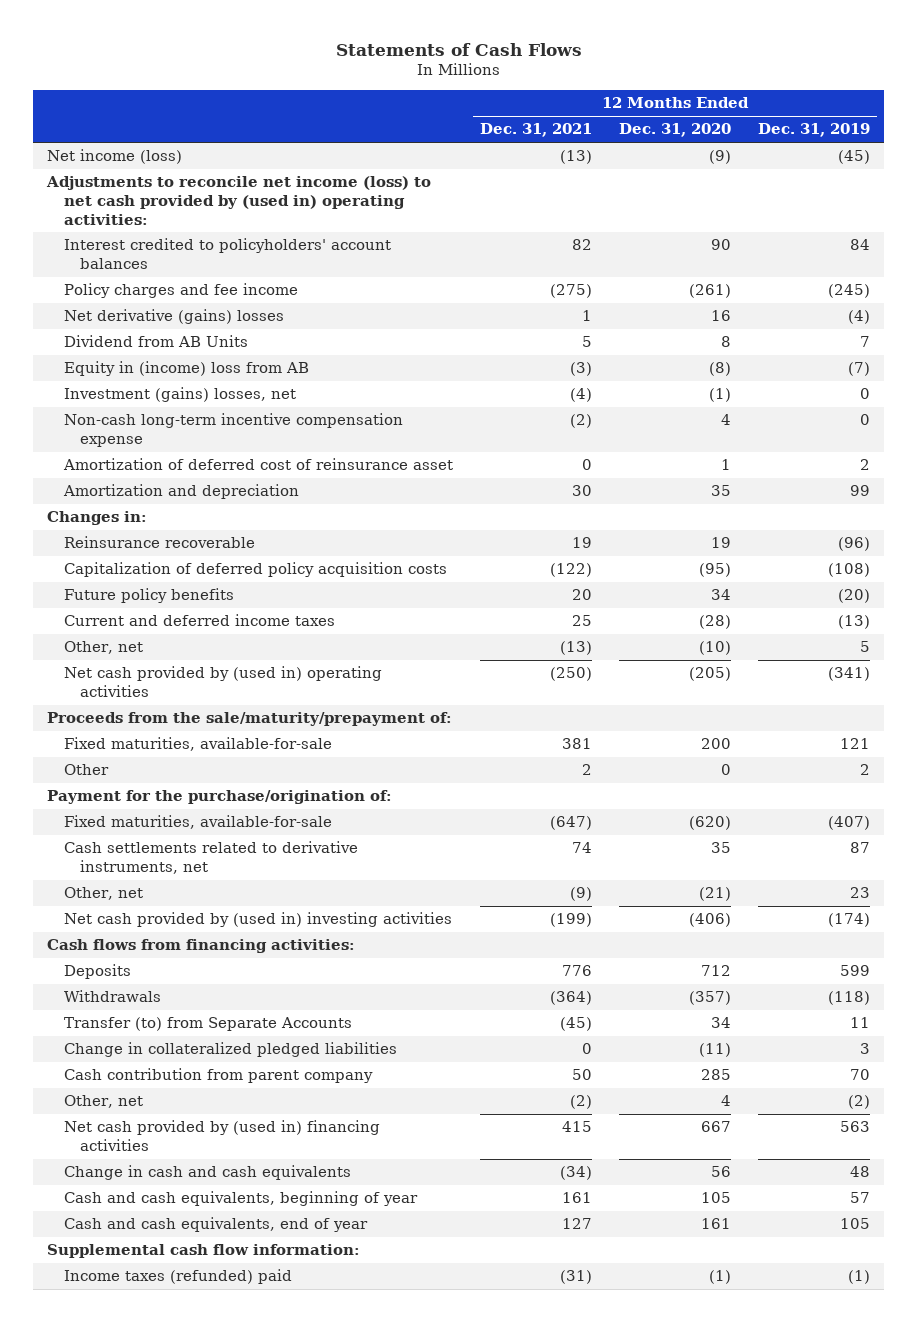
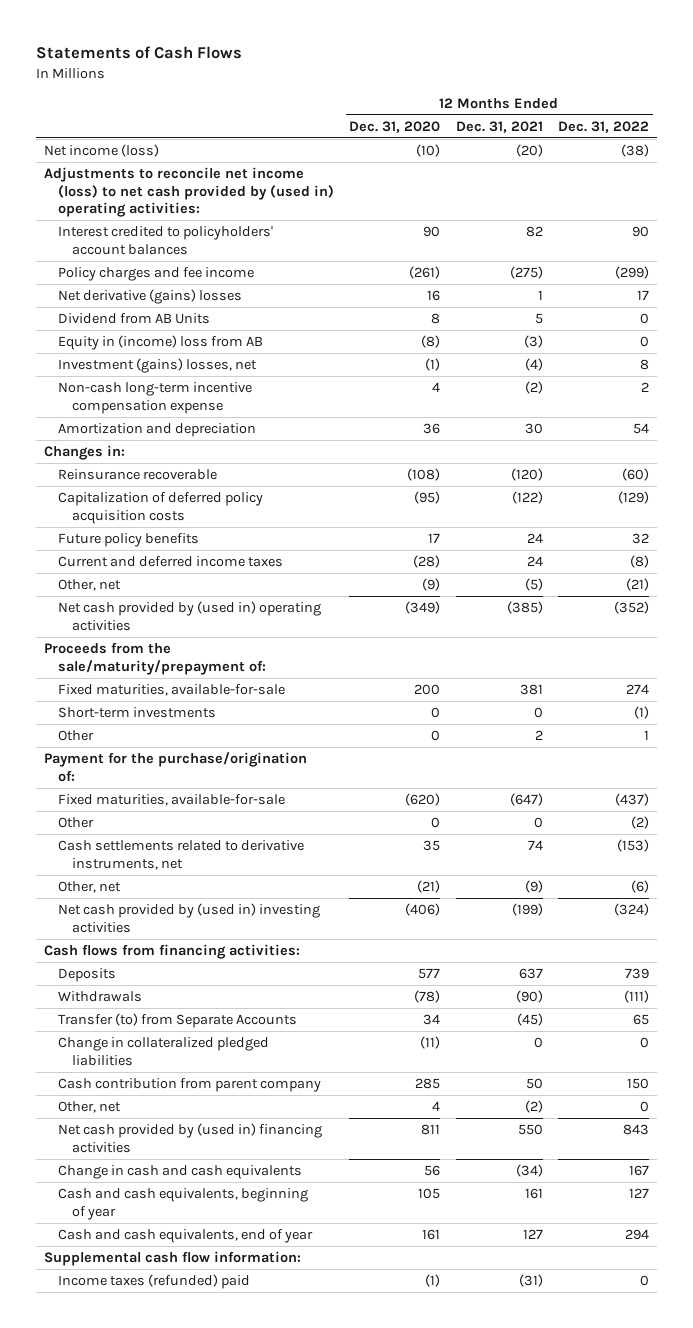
- | 12 Months Ended Dec. 31, 2021 | 12 Months Ended Dec. 31, 2020 | 12 Months Ended Dec. 31, 2019
+ | 12 Months Ended Dec. 31, 2020 | 12 Months Ended Dec. 31, 2021 | 12 Months Ended Dec. 31, 2022
- Net income (loss) | (13) | (9) | (45)
+ Net income (loss) | (10) | (20) | (38)
- Amortization of deferred cost of reinsurance asset | 0 | 1 | 2
- Amortization and depreciation | 30 | 35 | 99
+ Amortization and depreciation | 36 | 30 | 54
- Reinsurance recoverable | 19 | 19 | (96)
+ Reinsurance recoverable | (108) | (120) | (60)
- Future policy benefits | 20 | 34 | (20)
- Current and deferred income taxes | 25 | (28) | (13)
- Other, net | (13) | (10) | 5
- Net cash provided by (used in) operating activities | (250) | (205) | (341)
+ Future policy benefits | 17 | 24 | 32
+ Current and deferred income taxes | (28) | 24 | (8)
+ Other, net | (9) | (5) | (21)
+ Net cash provided by (used in) operating activities | (349) | (385) | (352)
+ Short-term investments | 0 | 0 | (1)
+ Other | 0 | 0 | (2)
- Deposits | 776 | 712 | 599
- Withdrawals | (364) | (357) | (118)
+ Deposits | 577 | 637 | 739
+ Withdrawals | (78) | (90) | (111)
- Net cash provided by (used in) financing activities | 415 | 667 | 563
+ Net cash provided by (used in) financing activities | 811 | 550 | 843

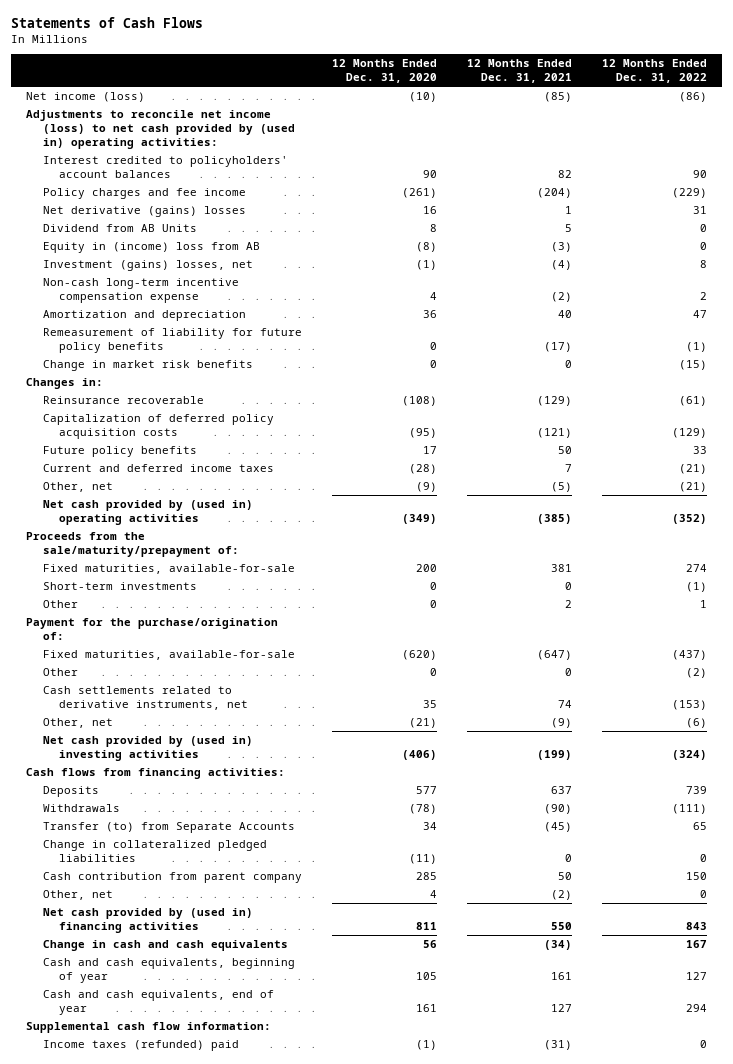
- Net income (loss) | (10) | (20) | (38)
+ Net income (loss) | (10) | (85) | (86)
- Policy charges and fee income | (261) | (275) | (299)
- Net derivative (gains) losses | 16 | 1 | 17
+ Policy charges and fee income | (261) | (204) | (229)
+ Net derivative (gains) losses | 16 | 1 | 31
- Amortization and depreciation | 36 | 30 | 54
+ Amortization and depreciation | 36 | 40 | 47
+ Remeasurement of liability for future policy benefits | 0 | (17) | (1)
+ Change in market risk benefits | 0 | 0 | (15)
- Reinsurance recoverable | (108) | (120) | (60)
- Capitalization of deferred policy acquisition costs | (95) | (122) | (129)
- Future policy benefits | 17 | 24 | 32
- Current and deferred income taxes | (28) | 24 | (8)
+ Reinsurance recoverable | (108) | (129) | (61)
+ Capitalization of deferred policy acquisition costs | (95) | (121) | (129)
+ Future policy benefits | 17 | 50 | 33
+ Current and deferred income taxes | (28) | 7 | (21)

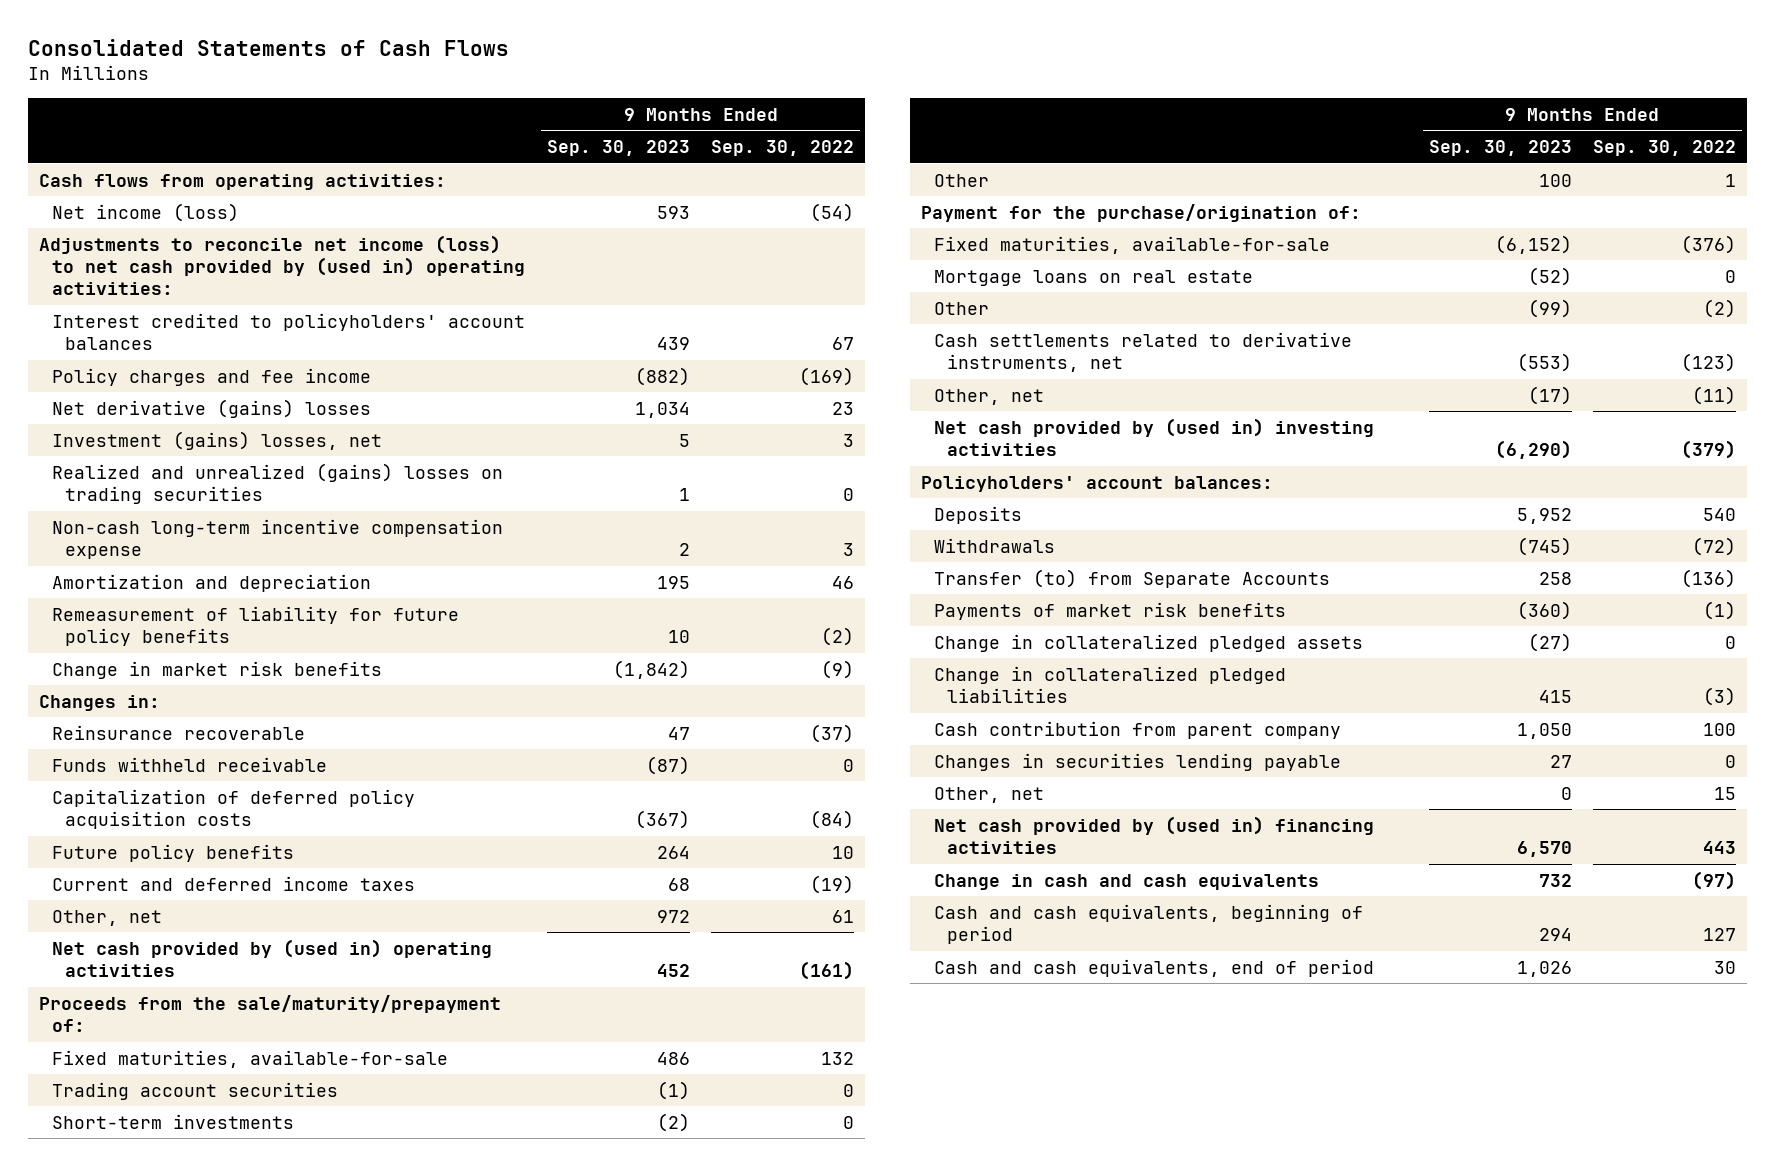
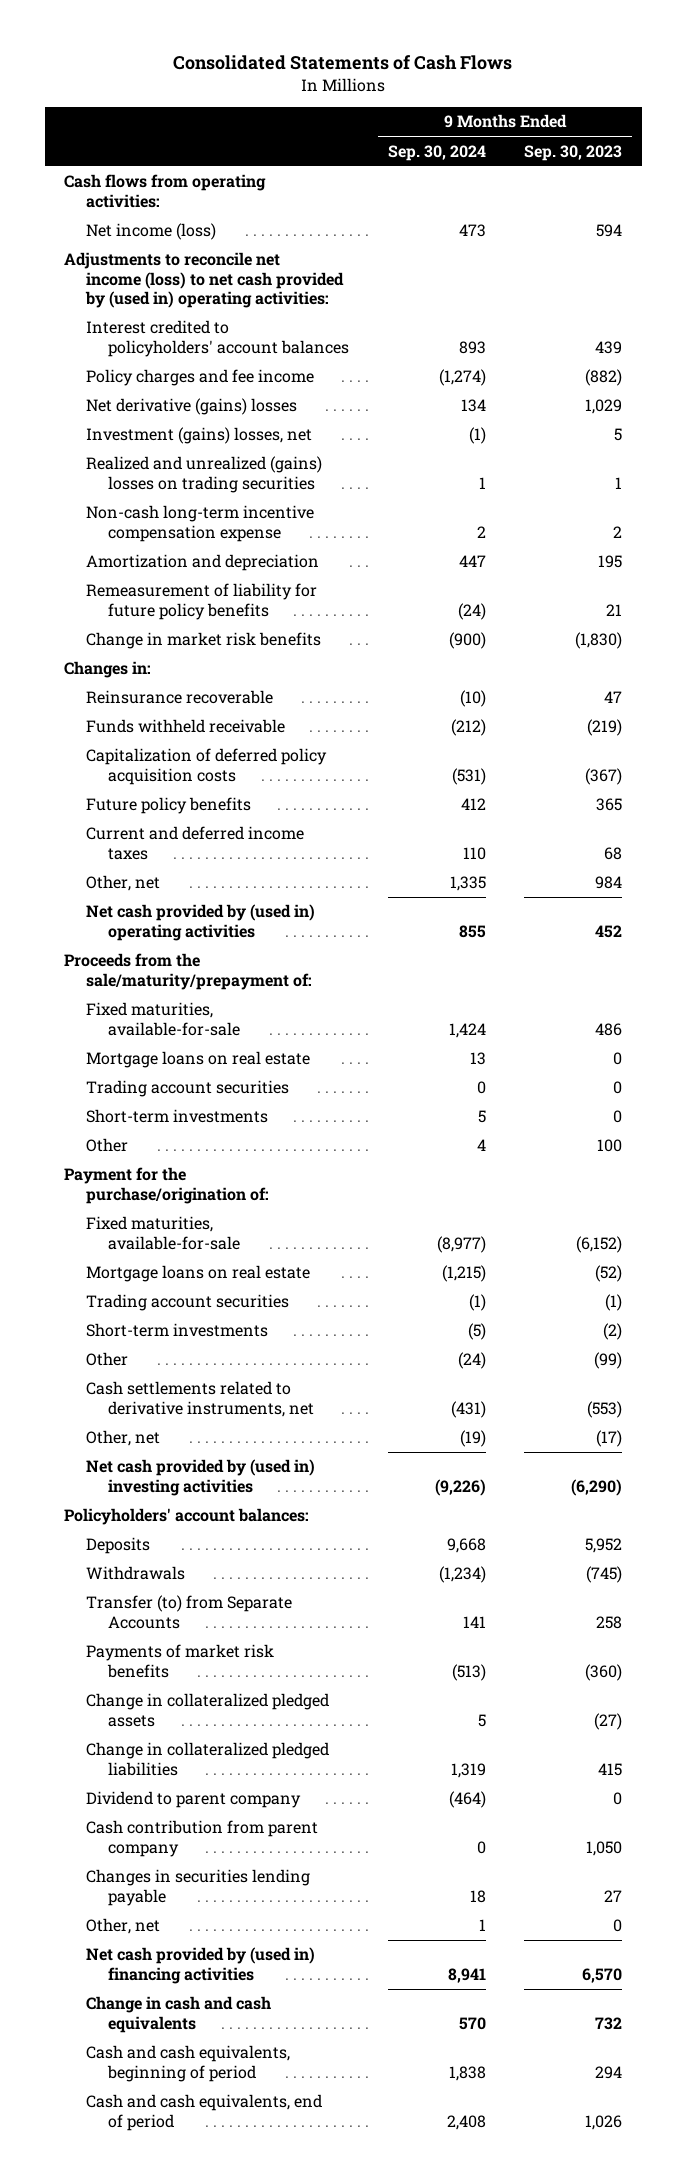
- | 9 Months Ended Sep. 30, 2023 | 9 Months Ended Sep. 30, 2022
+ | 9 Months Ended Sep. 30, 2024 | 9 Months Ended Sep. 30, 2023
- Net income (loss) | 593 | (54)
+ Net income (loss) | 473 | 594
- Net derivative (gains) losses | 1,034 | 23
+ Net derivative (gains) losses | 134 | 1,029
- Remeasurement of liability for future policy benefits | 10 | (2)
- Change in market risk benefits | (1,842) | (9)
+ Remeasurement of liability for future policy benefits | (24) | 21
+ Change in market risk benefits | (900) | (1,830)
- Funds withheld receivable | (87) | 0
+ Funds withheld receivable | (212) | (219)
- Future policy benefits | 264 | 10
+ Future policy benefits | 412 | 365
- Other, net | 972 | 61
+ Other, net | 1,335 | 984
+ Mortgage loans on real estate | 13 | 0
+ Trading account securities | 0 | 0
+ Short-term investments | 5 | 0
moved down: Trading account securities | (1) | (1)
moved down: Short-term investments | (5) | (2)
+ Dividend to parent company | (464) | 0

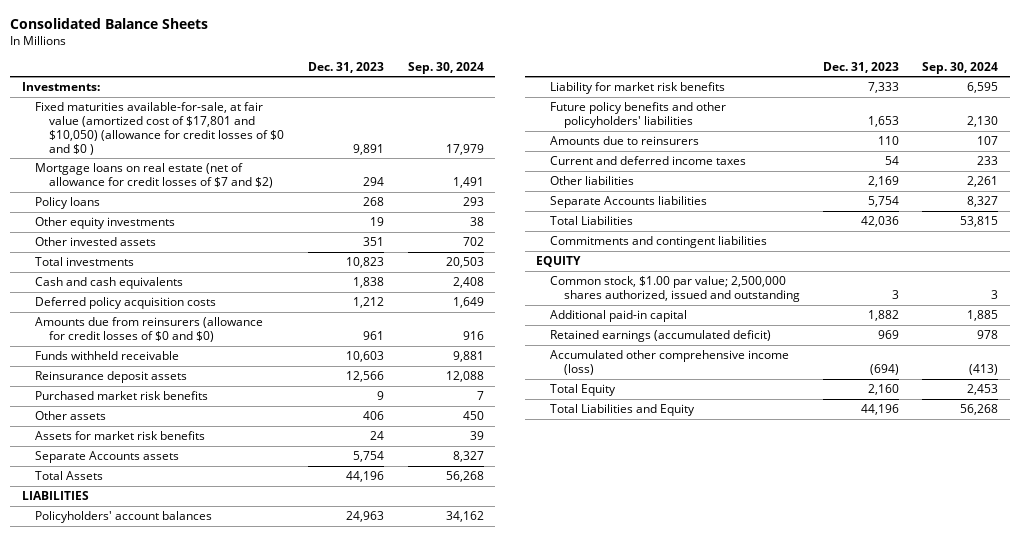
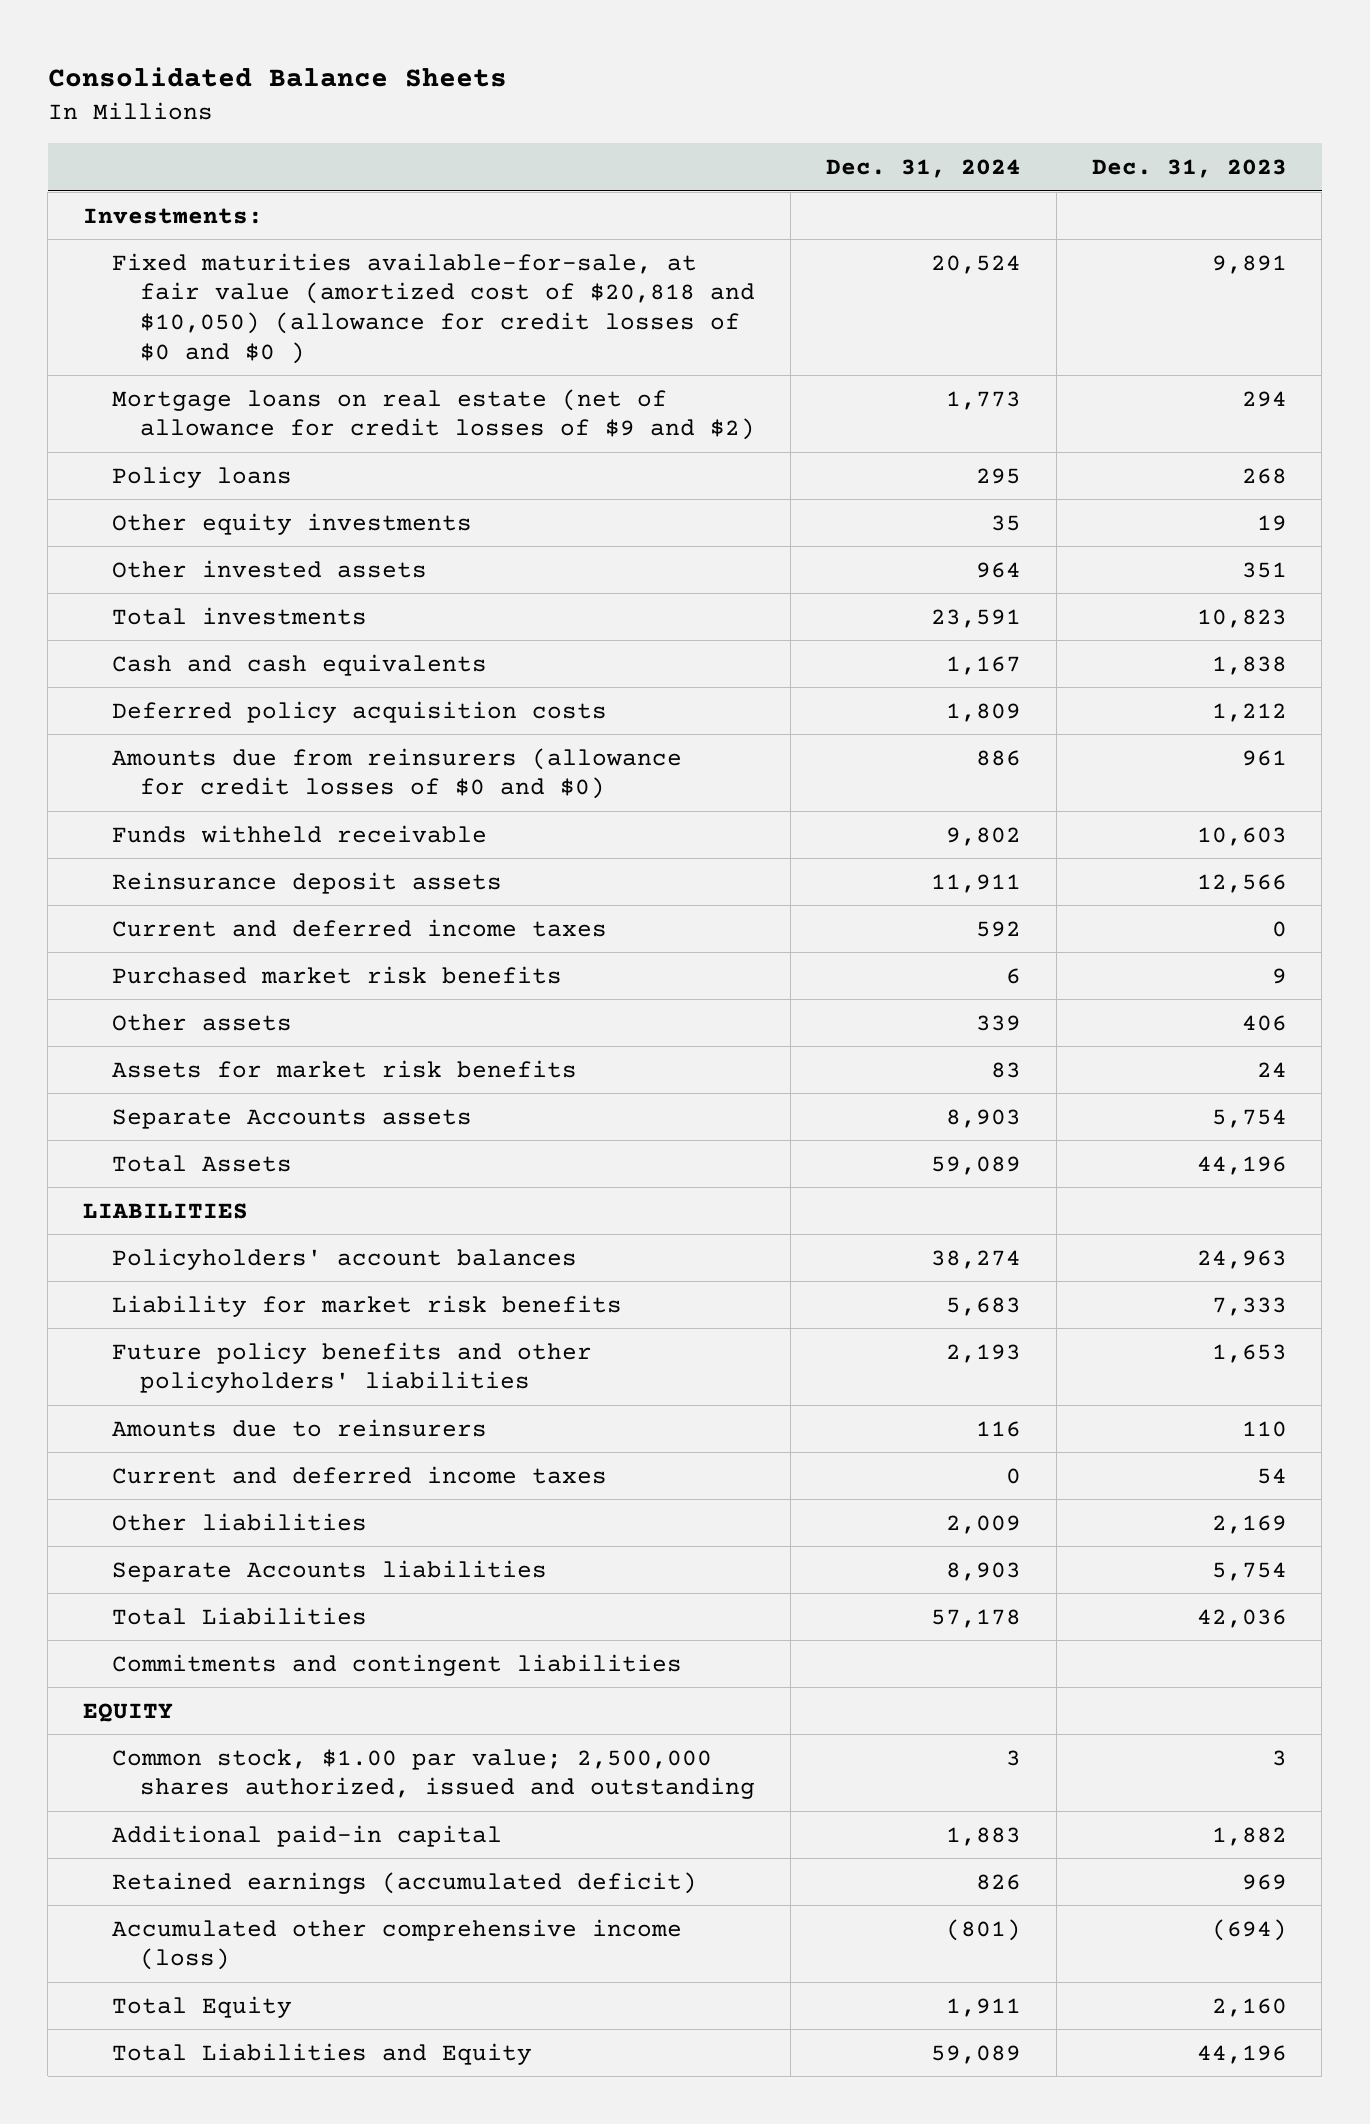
- | Dec. 31, 2023 | Sep. 30, 2024
+ | Dec. 31, 2024 | Dec. 31, 2023
- Fixed maturities available-for-sale, at fair value (amortized cost of $17,801 and $10,050) (allowance for credit losses of $0 and $0 ) | 9,891 | 17,979
- Mortgage loans on real estate (net of allowance for credit losses of $7 and $2) | 294 | 1,491
+ Fixed maturities available-for-sale, at fair value (amortized cost of $20,818 and $10,050) (allowance for credit losses of $0 and $0 ) | 20,524 | 9,891
+ Mortgage loans on real estate (net of allowance for credit losses of $9 and $2) | 1,773 | 294
+ Current and deferred income taxes | 592 | 0

